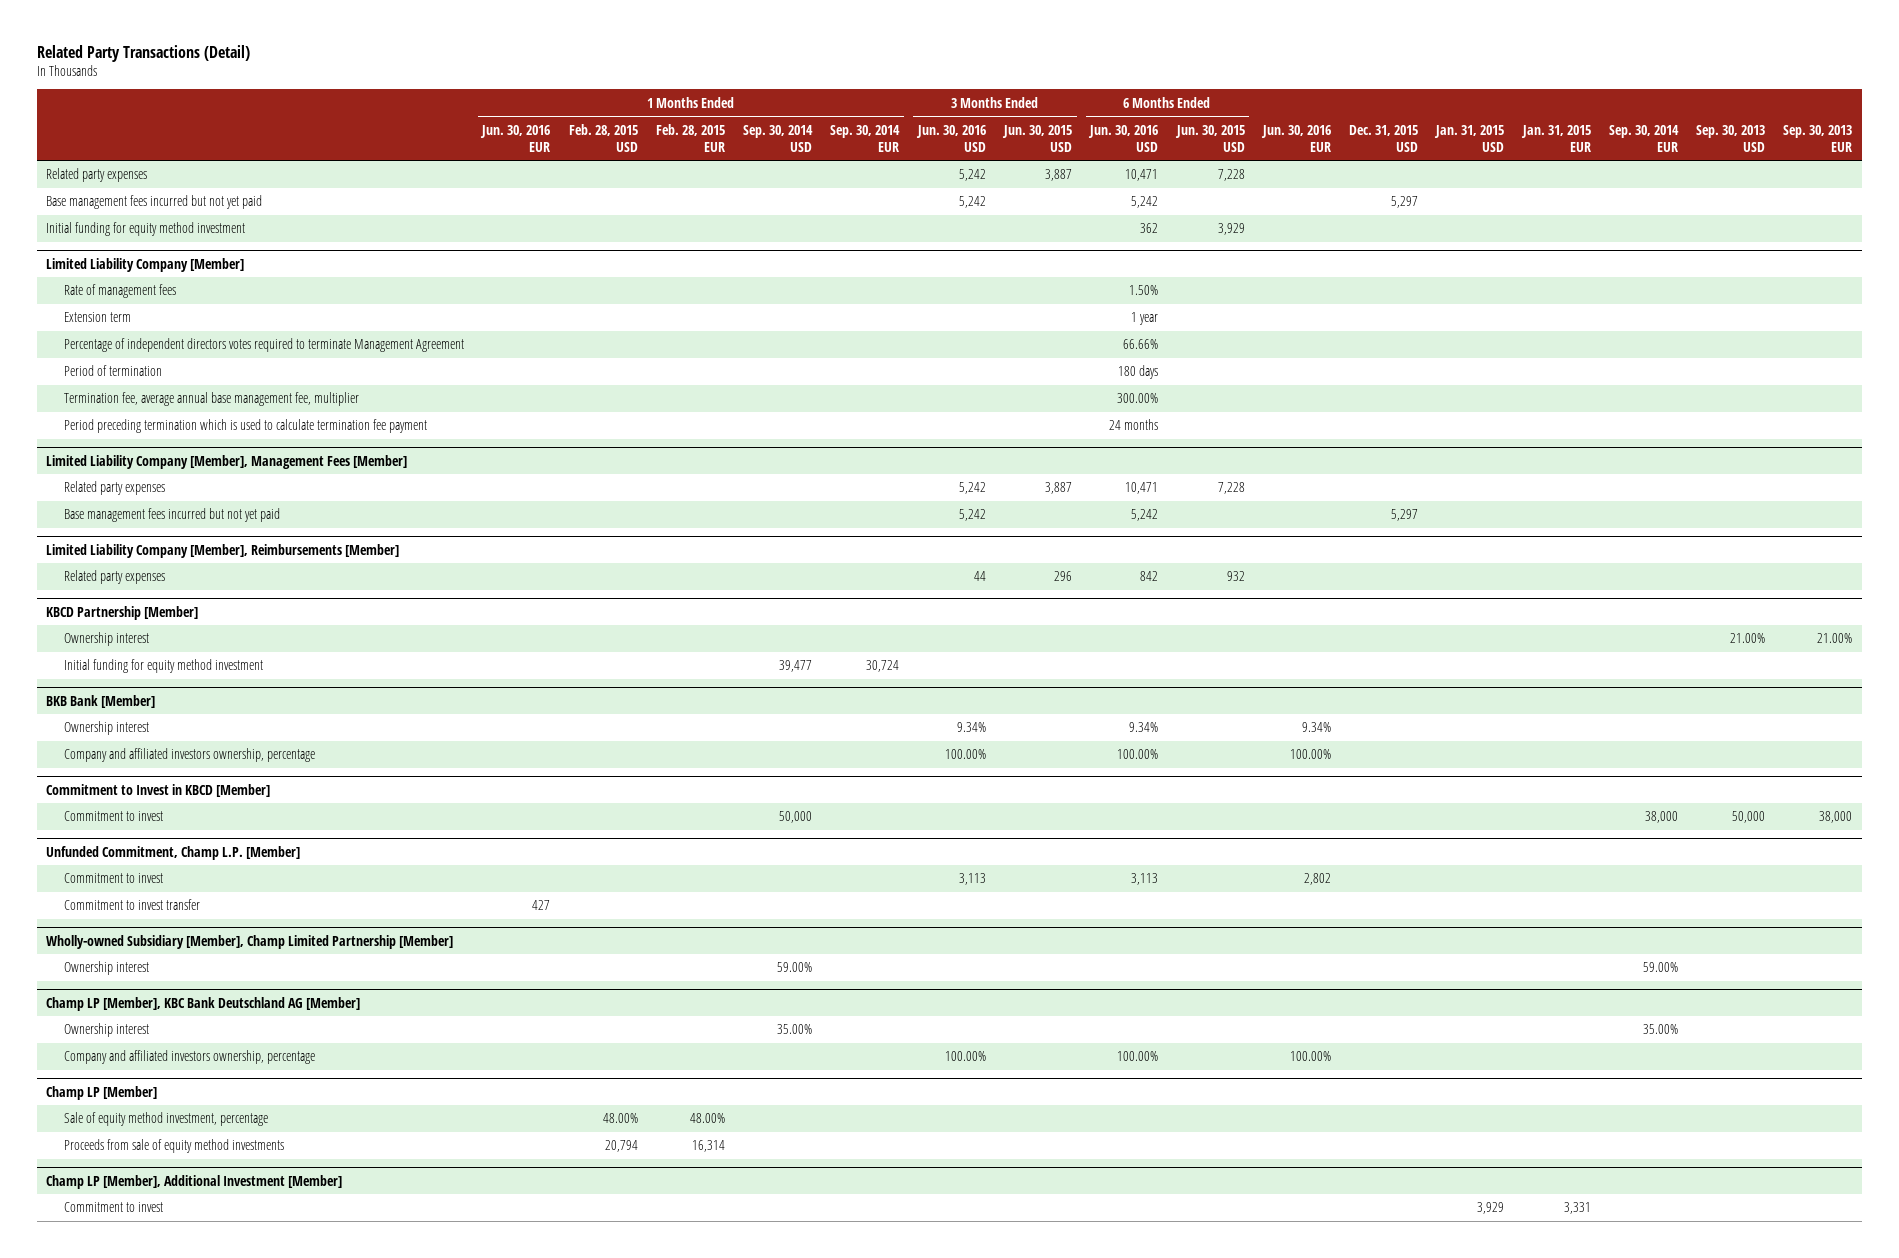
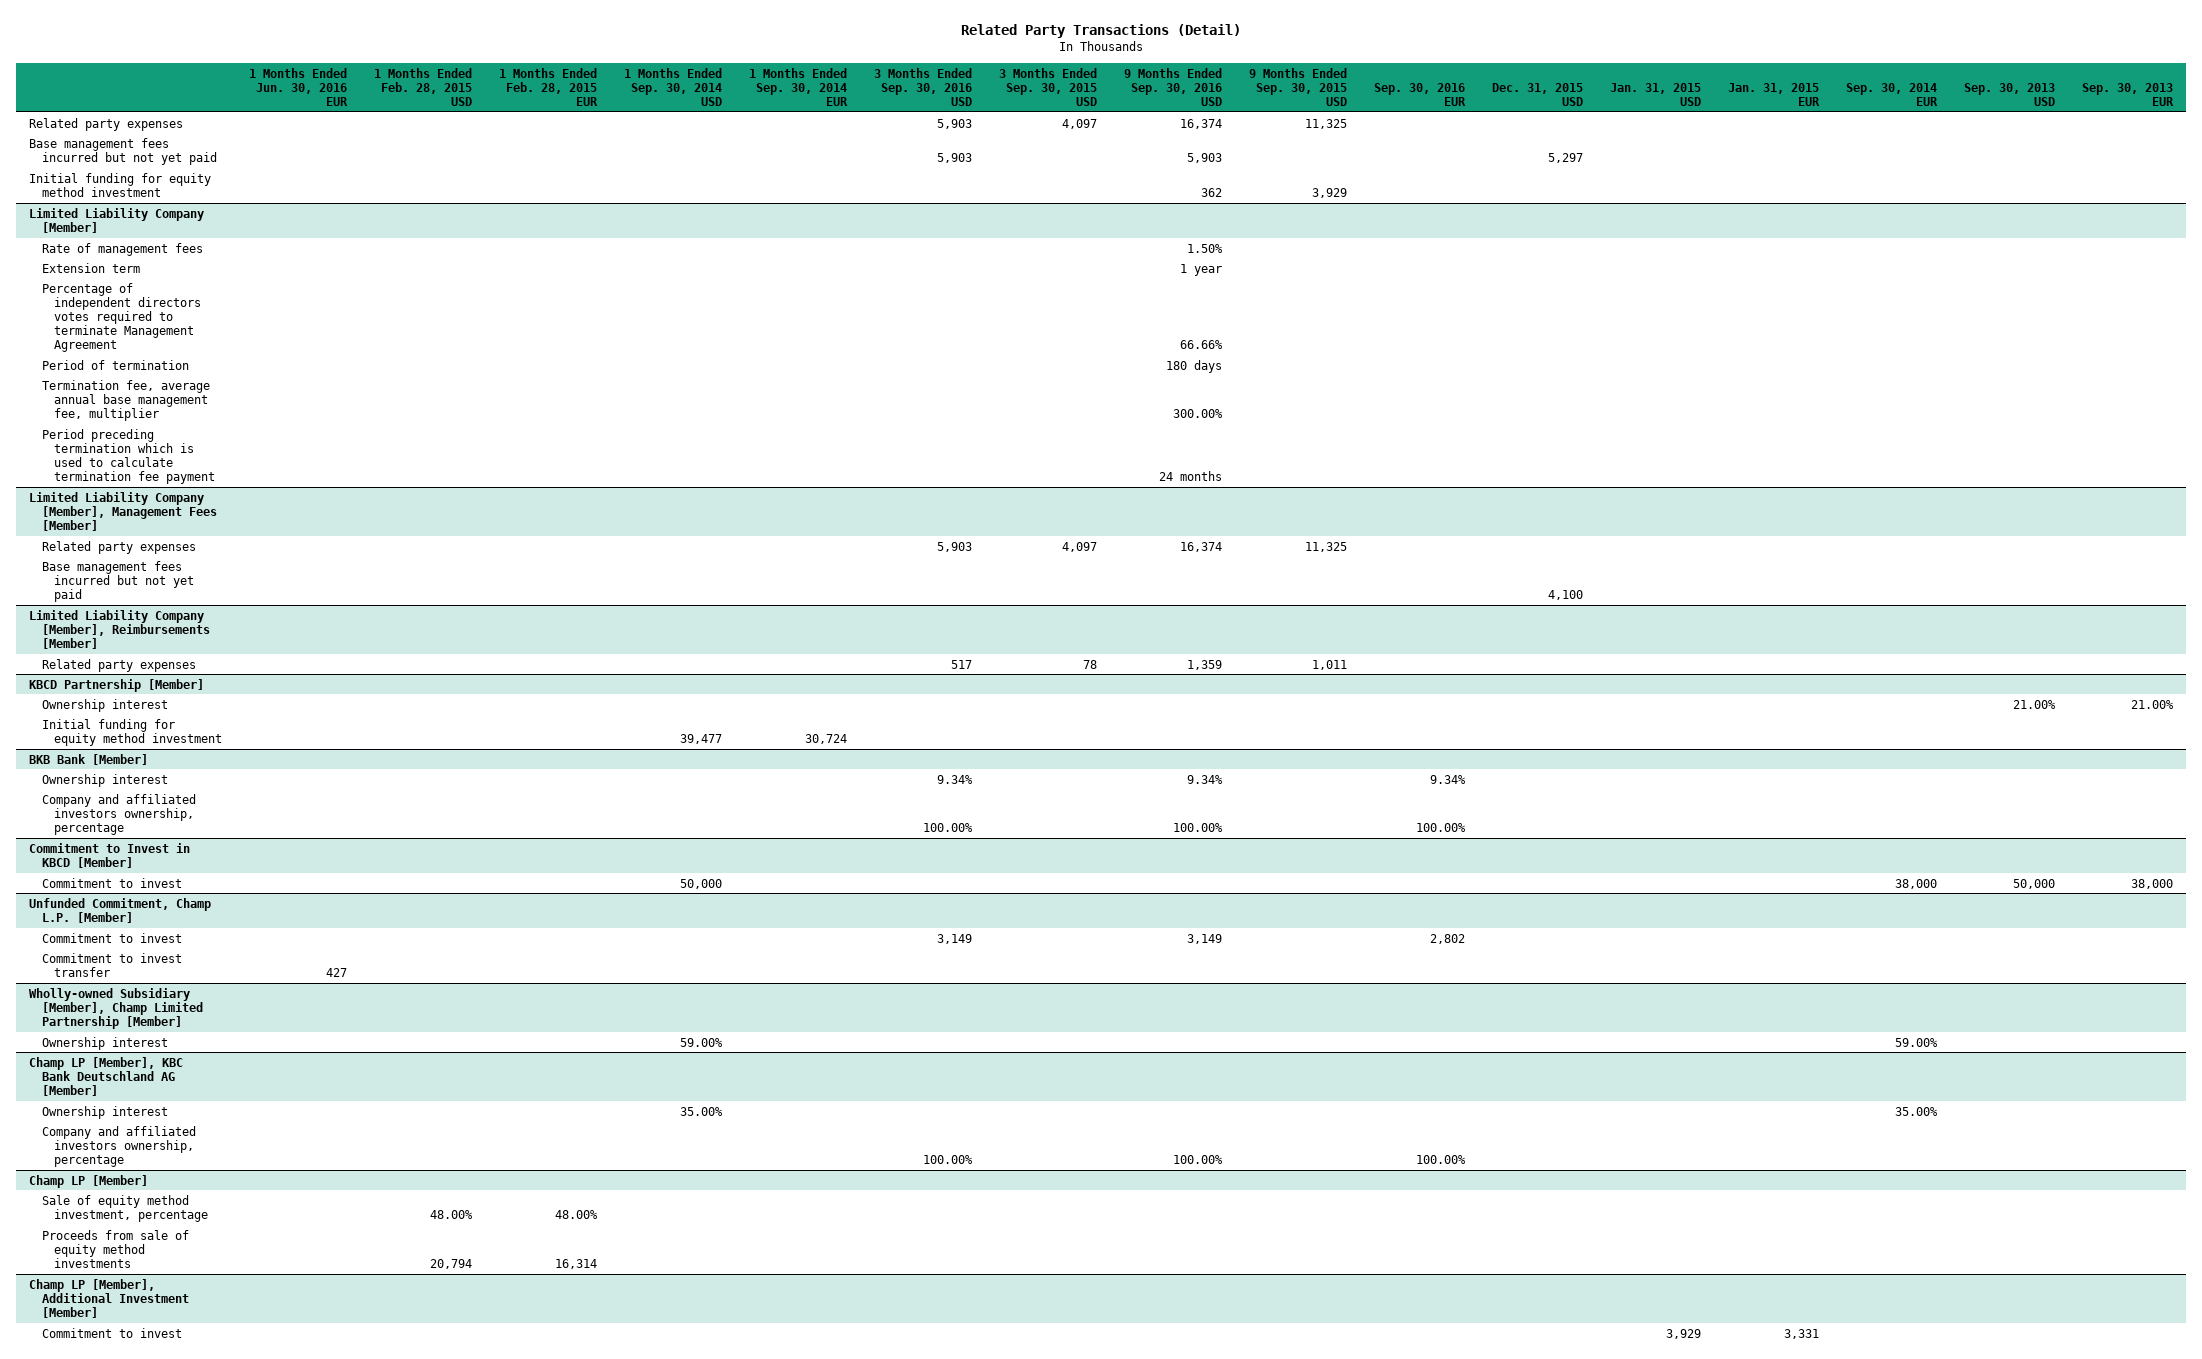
- | 1 Months Ended Jun. 30, 2016 EUR | 1 Months Ended Feb. 28, 2015 USD | 1 Months Ended Feb. 28, 2015 EUR | 1 Months Ended Sep. 30, 2014 USD | 1 Months Ended Sep. 30, 2014 EUR | 3 Months Ended Jun. 30, 2016 USD | 3 Months Ended Jun. 30, 2015 USD | 6 Months Ended Jun. 30, 2016 USD | 6 Months Ended Jun. 30, 2015 USD | Jun. 30, 2016 EUR | Dec. 31, 2015 USD | Jan. 31, 2015 USD | Jan. 31, 2015 EUR | Sep. 30, 2014 EUR | Sep. 30, 2013 USD | Sep. 30, 2013 EUR
+ | 1 Months Ended Jun. 30, 2016 EUR | 1 Months Ended Feb. 28, 2015 USD | 1 Months Ended Feb. 28, 2015 EUR | 1 Months Ended Sep. 30, 2014 USD | 1 Months Ended Sep. 30, 2014 EUR | 3 Months Ended Sep. 30, 2016 USD | 3 Months Ended Sep. 30, 2015 USD | 9 Months Ended Sep. 30, 2016 USD | 9 Months Ended Sep. 30, 2015 USD | Sep. 30, 2016 EUR | Dec. 31, 2015 USD | Jan. 31, 2015 USD | Jan. 31, 2015 EUR | Sep. 30, 2014 EUR | Sep. 30, 2013 USD | Sep. 30, 2013 EUR
@ Limited Liability Company [Member], Management Fees [Member]
- Base management fees incurred but not yet paid | | | | | | 5,242 | | 5,242 | | | 5,297 | | | | |
+ Base management fees incurred but not yet paid | | | | | | | | | | | 4,100 | | | | |

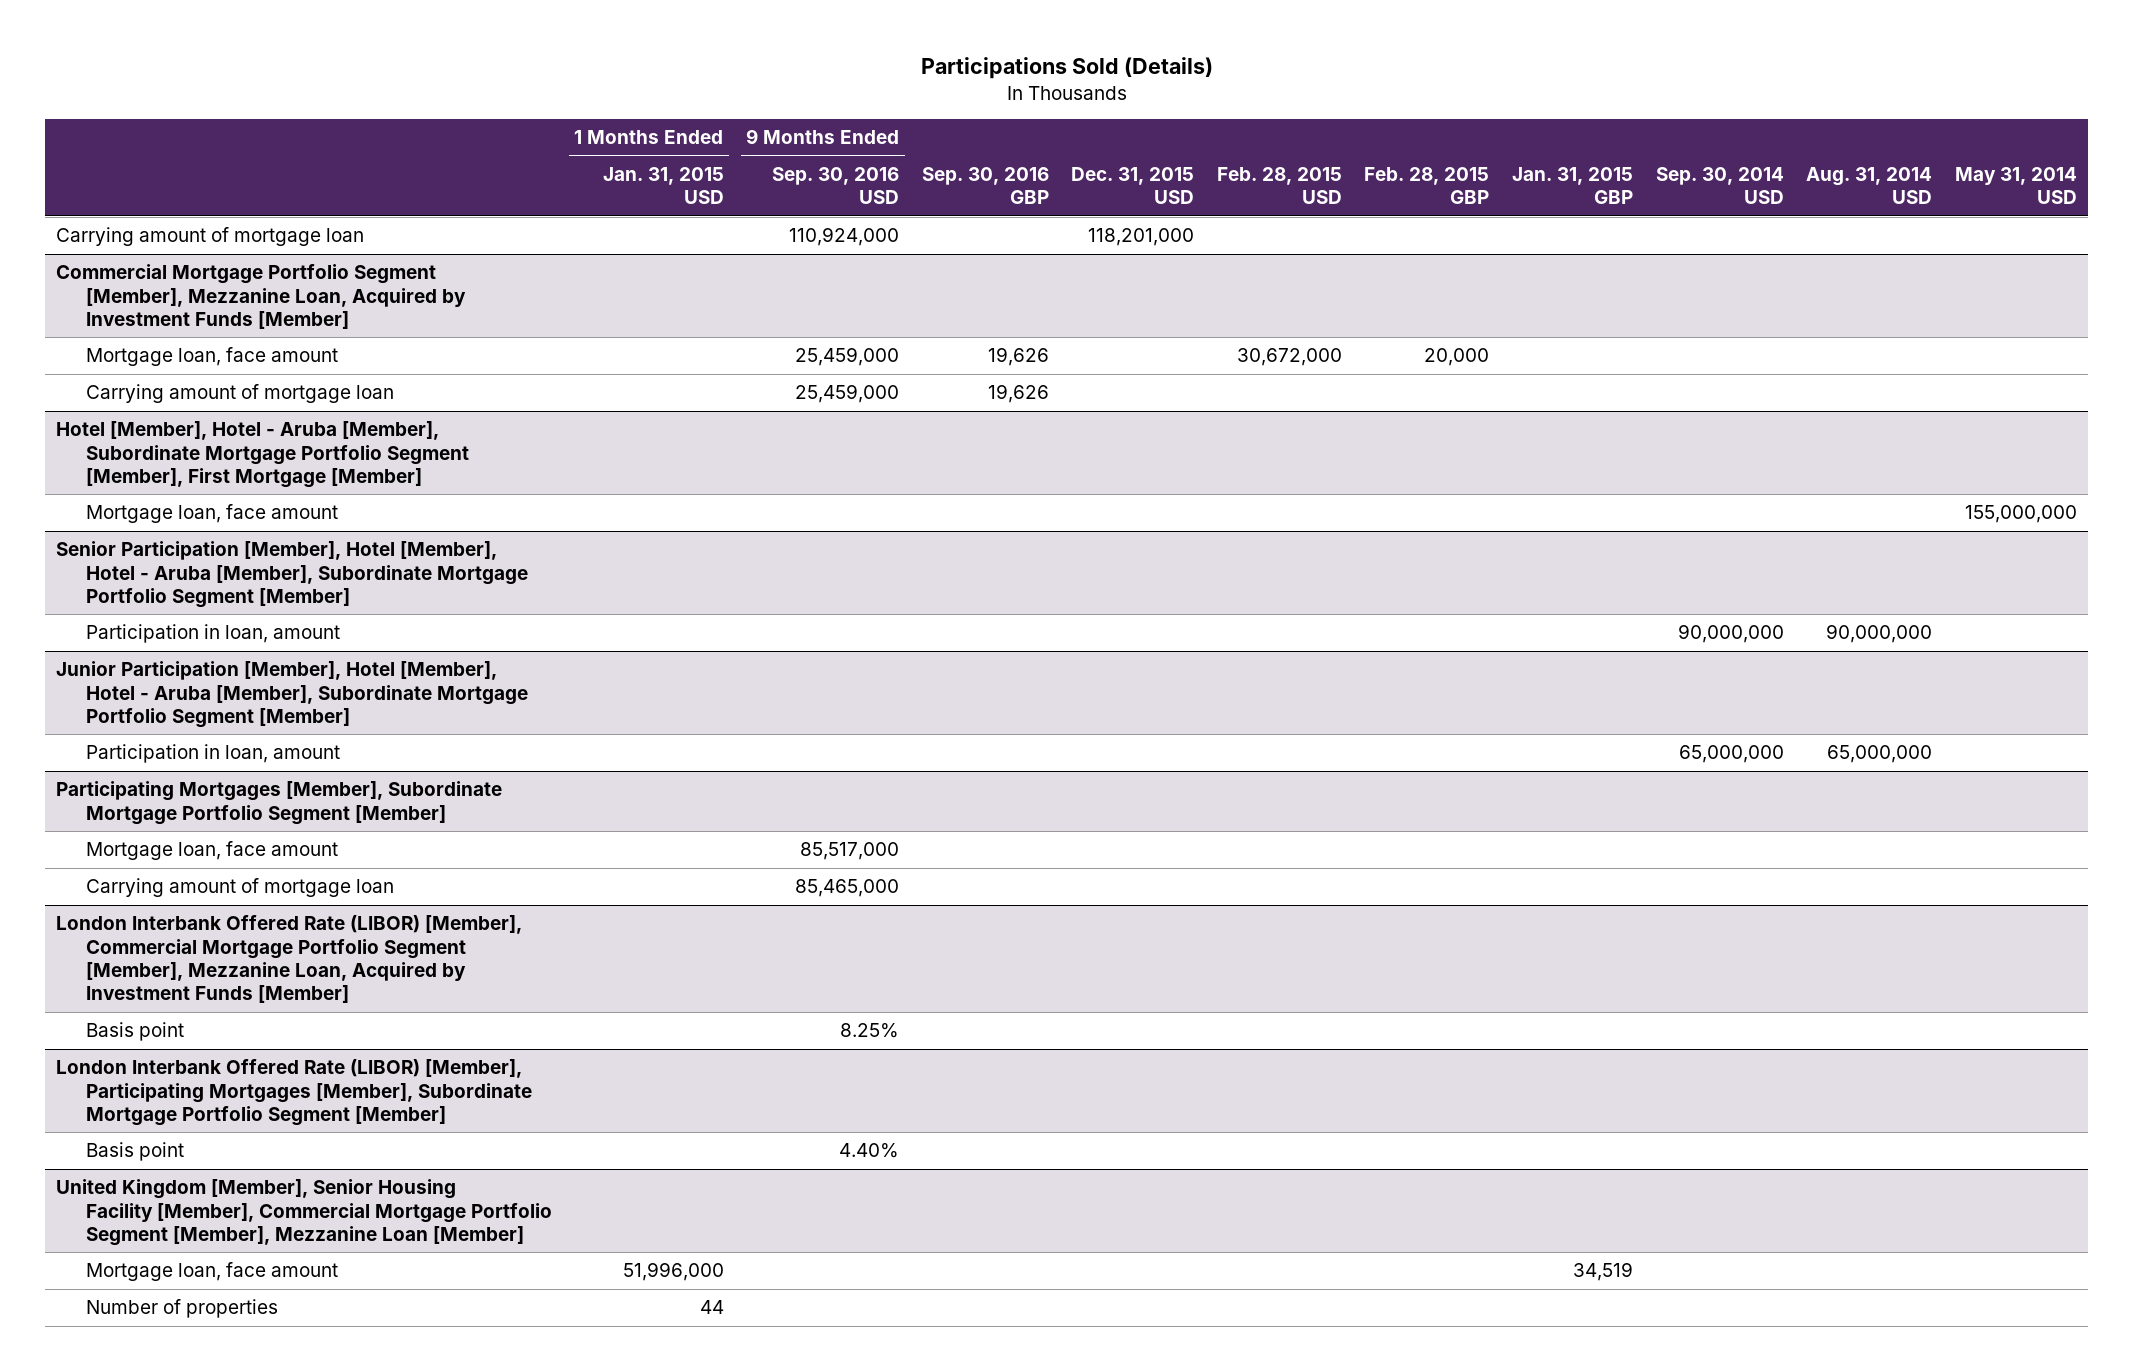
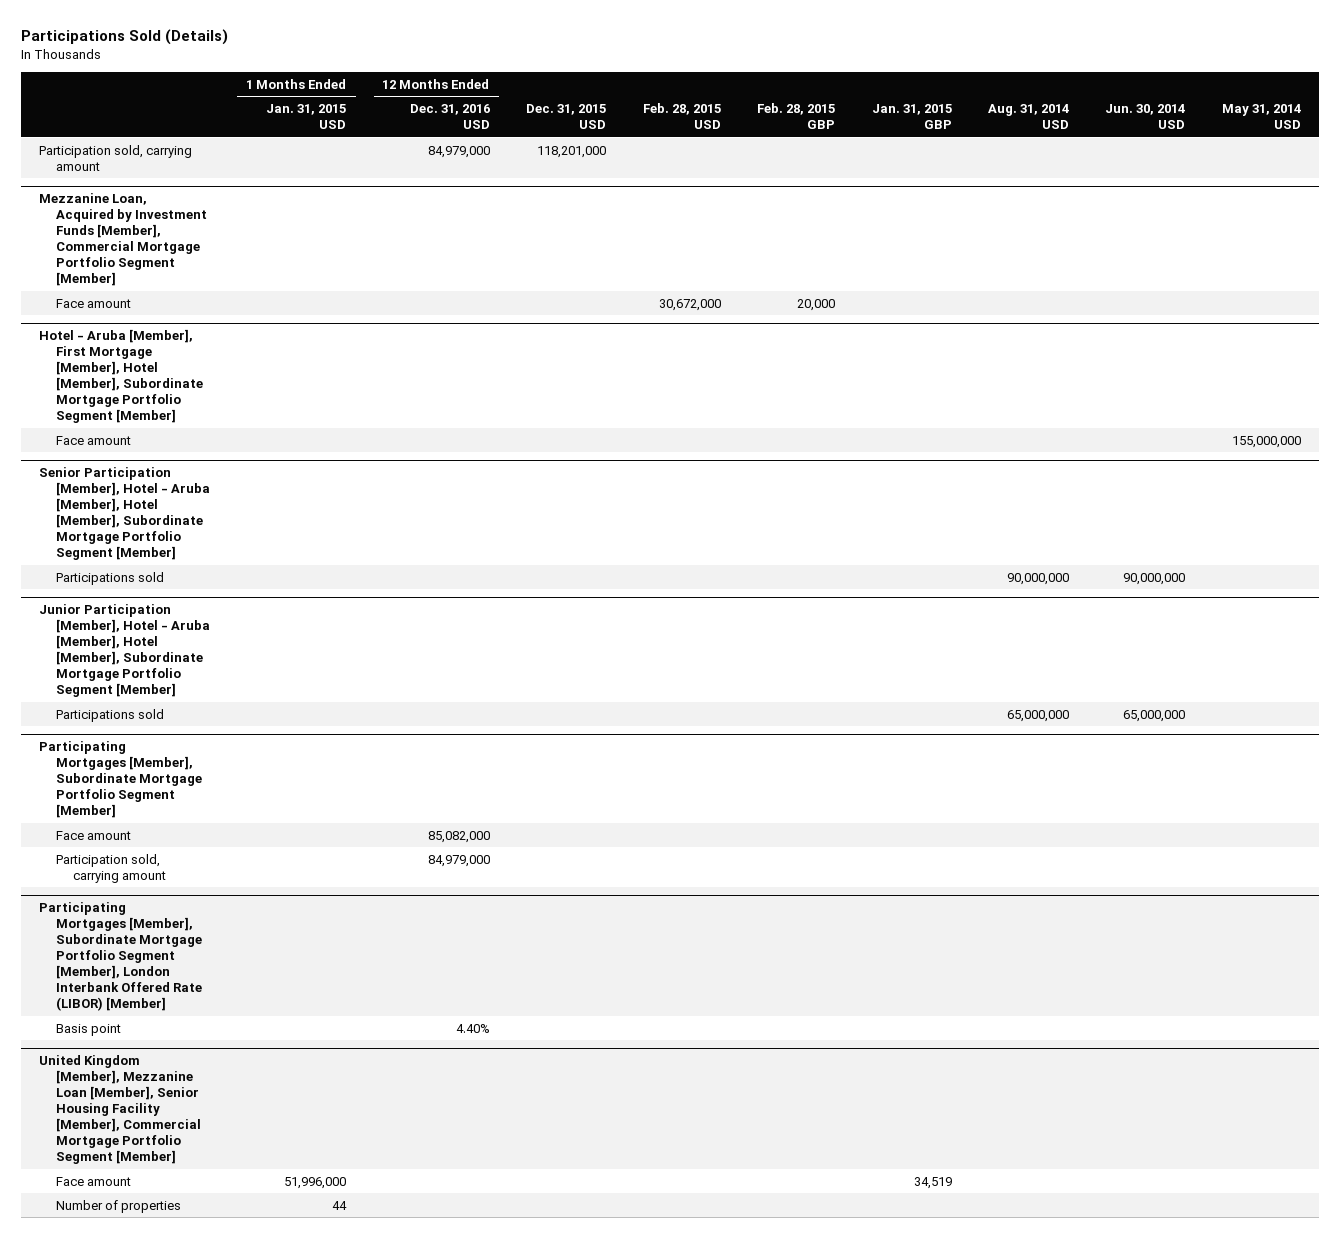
- | 1 Months Ended Jan. 31, 2015 USD | 9 Months Ended Sep. 30, 2016 USD | Sep. 30, 2016 GBP | Dec. 31, 2015 USD | Feb. 28, 2015 USD | Feb. 28, 2015 GBP | Jan. 31, 2015 GBP | Sep. 30, 2014 USD | Aug. 31, 2014 USD | May 31, 2014 USD
+ | 1 Months Ended Jan. 31, 2015 USD | 12 Months Ended Dec. 31, 2016 USD | Dec. 31, 2015 USD | Feb. 28, 2015 USD | Feb. 28, 2015 GBP | Jan. 31, 2015 GBP | Aug. 31, 2014 USD | Jun. 30, 2014 USD | May 31, 2014 USD
- Carrying amount of mortgage loan | | 110,924,000 | | 118,201,000 | | | | | |
- Commercial Mortgage Portfolio Segment [Member], Mezzanine Loan, Acquired by Investment Funds [Member]
- Mortgage loan, face amount | | 25,459,000 | 19,626 | | 30,672,000 | 20,000 | | | |
- Carrying amount of mortgage loan | | 25,459,000 | 19,626 | | | | | | |
- Hotel [Member], Hotel - Aruba [Member], Subordinate Mortgage Portfolio Segment [Member], First Mortgage [Member]
- Mortgage loan, face amount | | | | | | | | | | 155,000,000
- Senior Participation [Member], Hotel [Member], Hotel - Aruba [Member], Subordinate Mortgage Portfolio Segment [Member]
- Participation in loan, amount | | | | | | | | 90,000,000 | 90,000,000 |
- Junior Participation [Member], Hotel [Member], Hotel - Aruba [Member], Subordinate Mortgage Portfolio Segment [Member]
- Participation in loan, amount | | | | | | | | 65,000,000 | 65,000,000 |
+ Participation sold, carrying amount | | 84,979,000 | 118,201,000 | | | | | |
+ Mezzanine Loan, Acquired by Investment Funds [Member], Commercial Mortgage Portfolio Segment [Member]
+ Face amount | | | | 30,672,000 | 20,000 | | | |
+ Hotel - Aruba [Member], First Mortgage [Member], Hotel [Member], Subordinate Mortgage Portfolio Segment [Member]
+ Face amount | | | | | | | | | 155,000,000
+ Senior Participation [Member], Hotel - Aruba [Member], Hotel [Member], Subordinate Mortgage Portfolio Segment [Member]
+ Participations sold | | | | | | | 90,000,000 | 90,000,000 |
+ Junior Participation [Member], Hotel - Aruba [Member], Hotel [Member], Subordinate Mortgage Portfolio Segment [Member]
+ Participations sold | | | | | | | 65,000,000 | 65,000,000 |
@ Participating Mortgages [Member], Subordinate Mortgage Portfolio Segment [Member]
- Mortgage loan, face amount | | 85,517,000 | | | | | | | |
- Carrying amount of mortgage loan | | 85,465,000 | | | | | | | |
- London Interbank Offered Rate (LIBOR) [Member], Commercial Mortgage Portfolio Segment [Member], Mezzanine Loan, Acquired by Investment Funds [Member]
- Basis point | | 8.25% | | | | | | | |
- London Interbank Offered Rate (LIBOR) [Member], Participating Mortgages [Member], Subordinate Mortgage Portfolio Segment [Member]
@ Participating Mortgages [Member], Subordinate Mortgage Portfolio Segment [Member]
+ Face amount | | 85,082,000 | | | | | | |
+ Participation sold, carrying amount | | 84,979,000 | | | | | | |
+ Participating Mortgages [Member], Subordinate Mortgage Portfolio Segment [Member], London Interbank Offered Rate (LIBOR) [Member]
- United Kingdom [Member], Senior Housing Facility [Member], Commercial Mortgage Portfolio Segment [Member], Mezzanine Loan [Member]
- Mortgage loan, face amount | 51,996,000 | | | | | | 34,519 | | |
+ United Kingdom [Member], Mezzanine Loan [Member], Senior Housing Facility [Member], Commercial Mortgage Portfolio Segment [Member]
+ Face amount | 51,996,000 | | | | | 34,519 | | |

